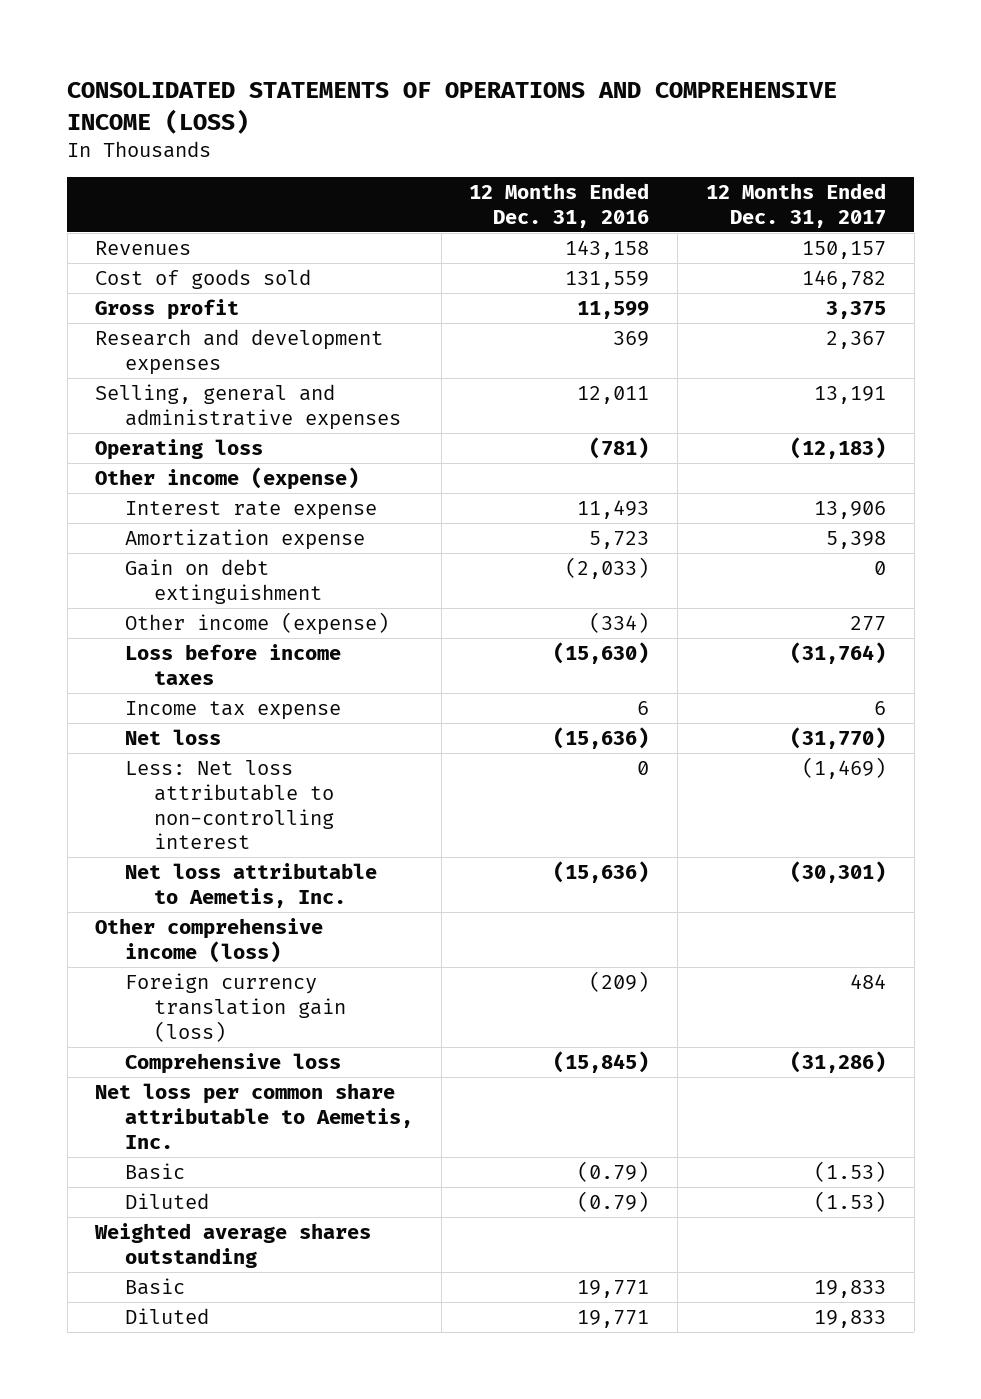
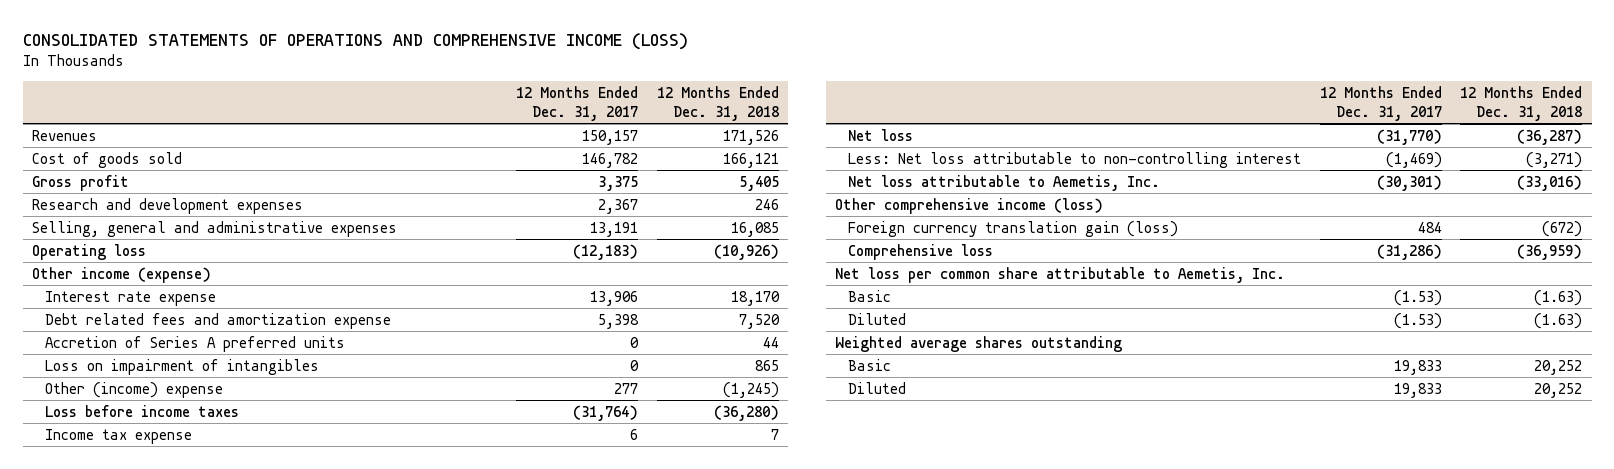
- | 12 Months Ended Dec. 31, 2016 | 12 Months Ended Dec. 31, 2017
+ | 12 Months Ended Dec. 31, 2017 | 12 Months Ended Dec. 31, 2018
- Amortization expense | 5,723 | 5,398
- Gain on debt extinguishment | (2,033) | 0
- Other income (expense) | (334) | 277
+ Debt related fees and amortization expense | 5,398 | 7,520
+ Accretion of Series A preferred units | 0 | 44
+ Loss on impairment of intangibles | 0 | 865
+ Other (income) expense | 277 | (1,245)

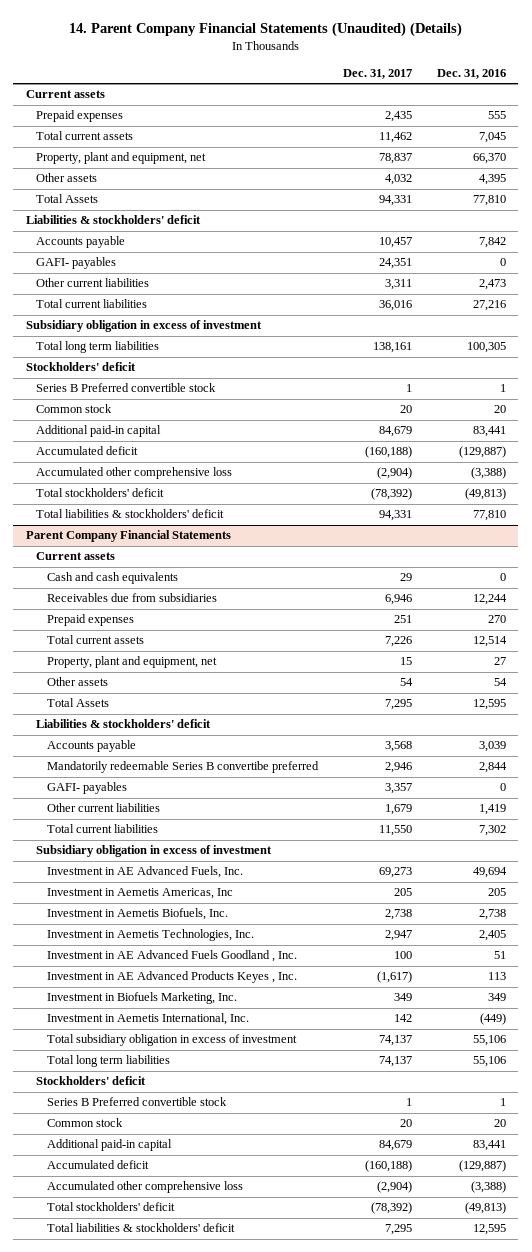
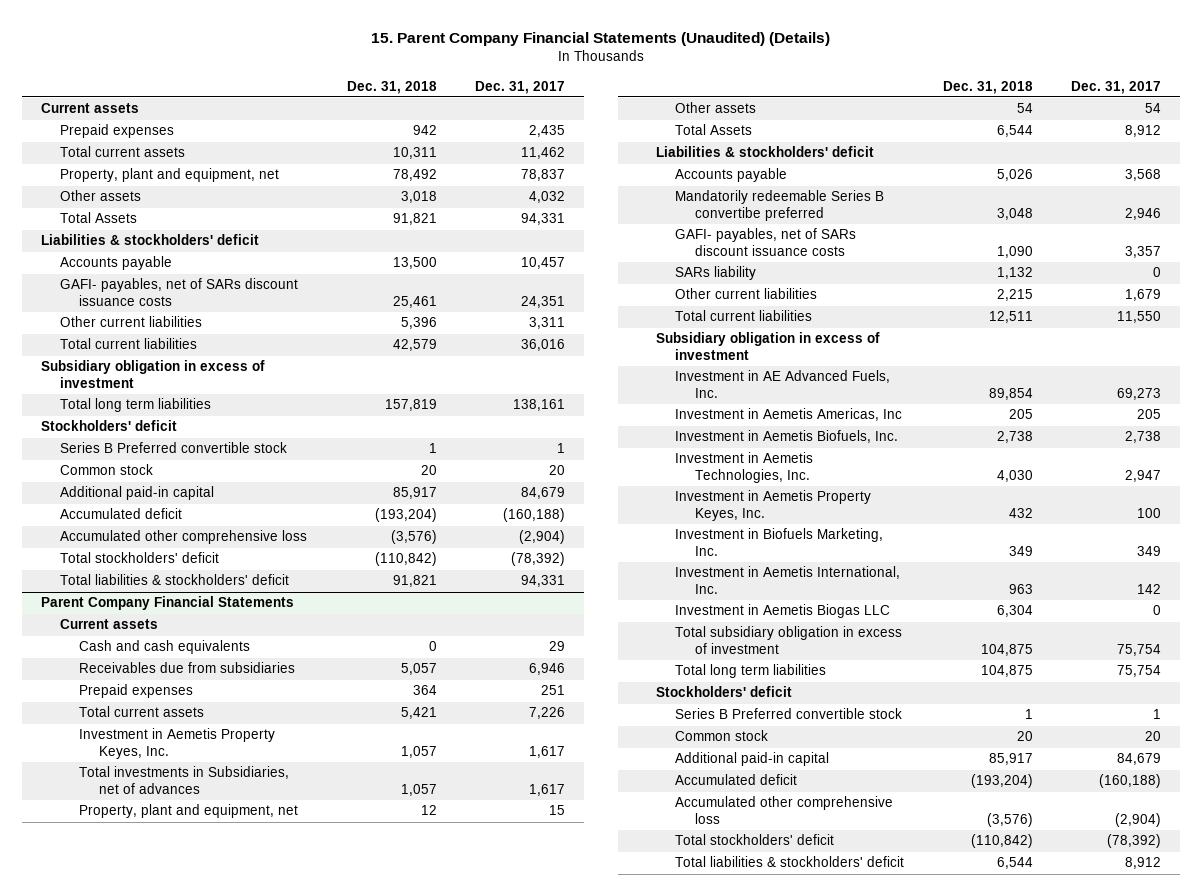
- 14. Parent Company Financial Statements (Unaudited) (Details)
+ 15. Parent Company Financial Statements (Unaudited) (Details)
- | Dec. 31, 2017 | Dec. 31, 2016
+ | Dec. 31, 2018 | Dec. 31, 2017
- GAFI- payables | 24,351 | 0
+ GAFI- payables, net of SARs discount issuance costs | 25,461 | 24,351
@ Parent Company Financial Statements
+ Investment in Aemetis Property Keyes, Inc. | 1,057 | 1,617
+ Total investments in Subsidiaries, net of advances | 1,057 | 1,617
- Total Assets | 7,295 | 12,595
+ Total Assets | 6,544 | 8,912
- GAFI- payables | 3,357 | 0
+ GAFI- payables, net of SARs discount issuance costs | 1,090 | 3,357
+ SARs liability | 1,132 | 0
- Investment in AE Advanced Fuels Goodland , Inc. | 100 | 51
- Investment in AE Advanced Products Keyes , Inc. | (1,617) | 113
+ Investment in Aemetis Property Keyes, Inc. | 432 | 100
- Total subsidiary obligation in excess of investment | 74,137 | 55,106
- Total long term liabilities | 74,137 | 55,106
+ Investment in Aemetis Biogas LLC | 6,304 | 0
+ Total subsidiary obligation in excess of investment | 104,875 | 75,754
+ Total long term liabilities | 104,875 | 75,754
- Total liabilities & stockholders' deficit | 7,295 | 12,595
+ Total liabilities & stockholders' deficit | 6,544 | 8,912

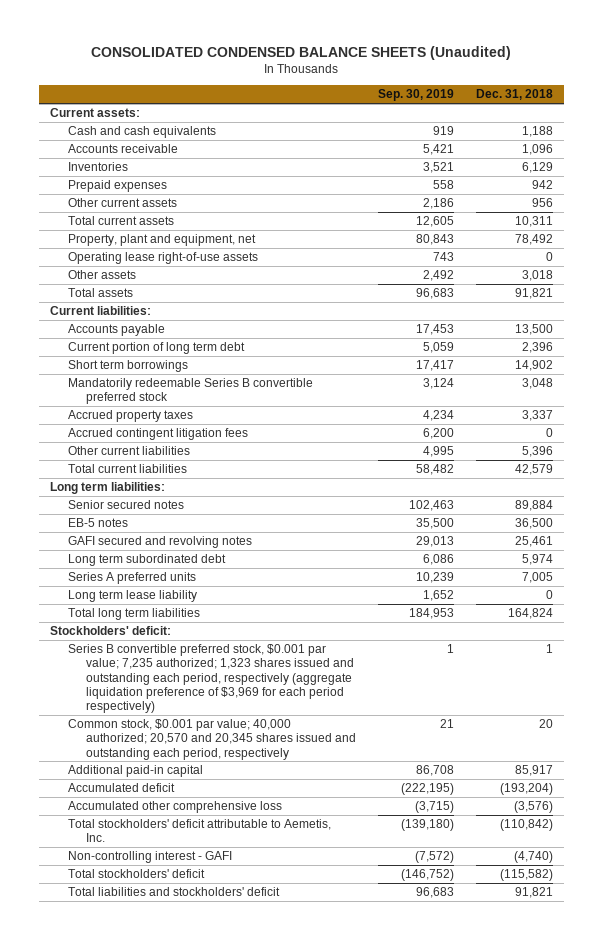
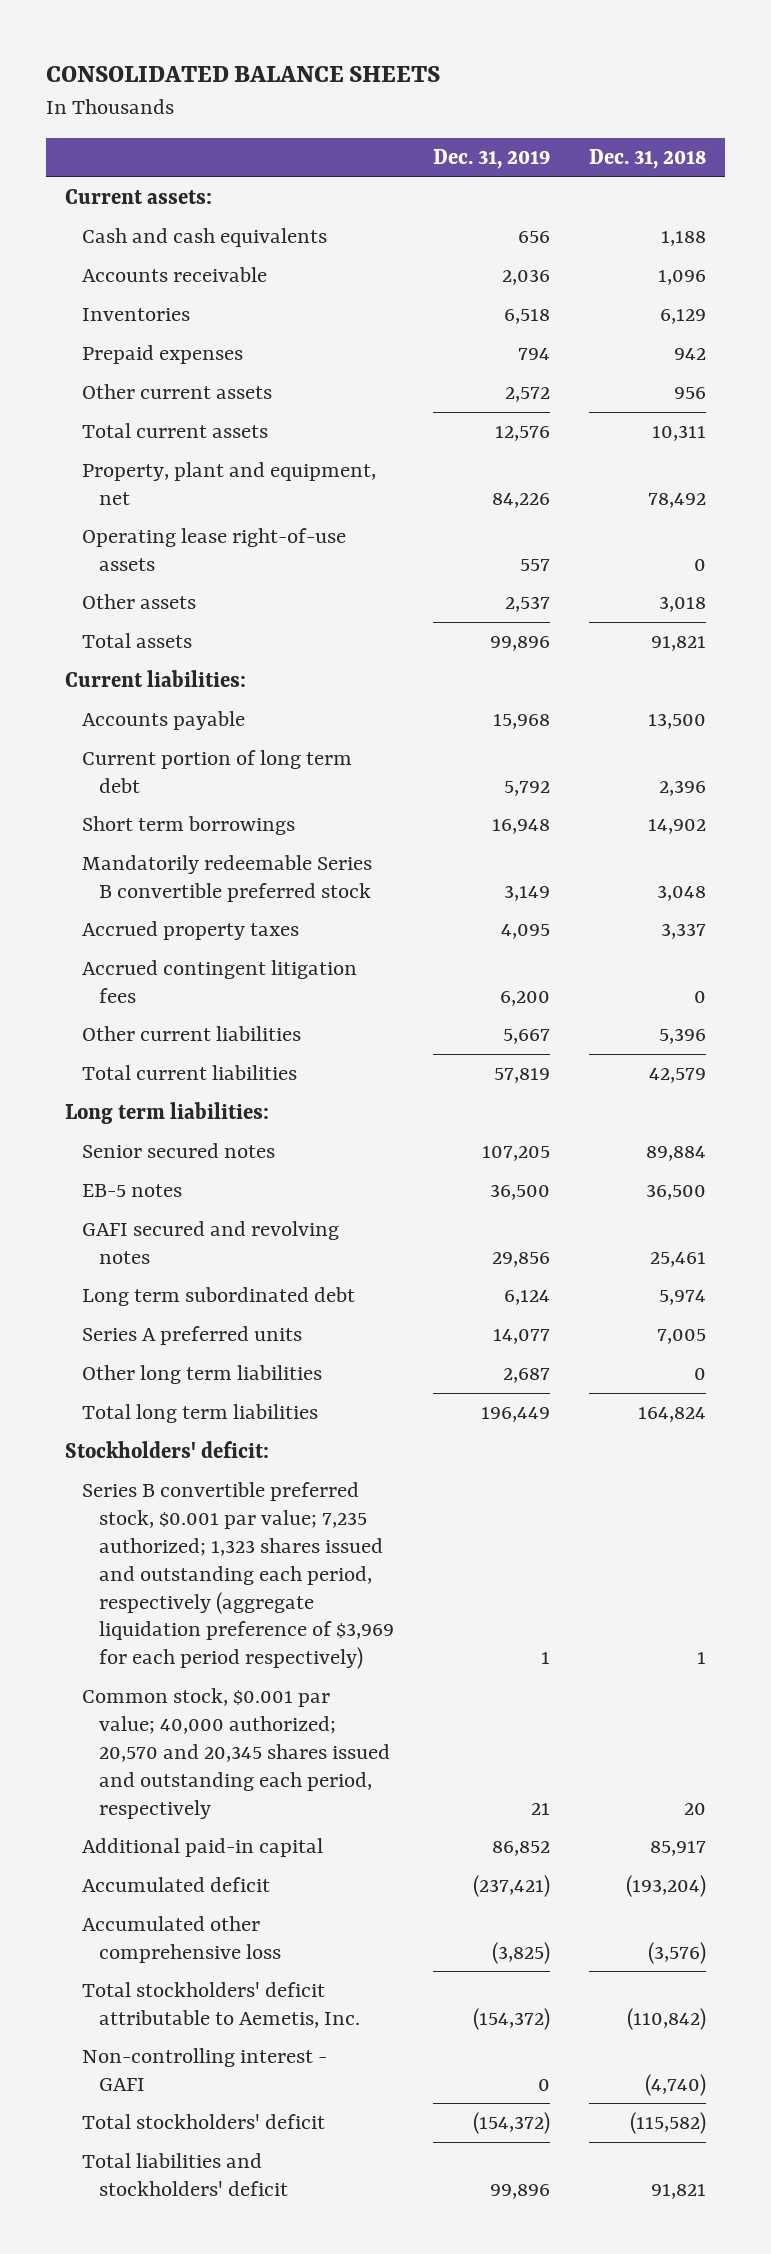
- CONSOLIDATED CONDENSED BALANCE SHEETS (Unaudited)
+ CONSOLIDATED BALANCE SHEETS
- | Sep. 30, 2019 | Dec. 31, 2018
+ | Dec. 31, 2019 | Dec. 31, 2018
- Long term lease liability | 1,652 | 0
+ Other long term liabilities | 2,687 | 0

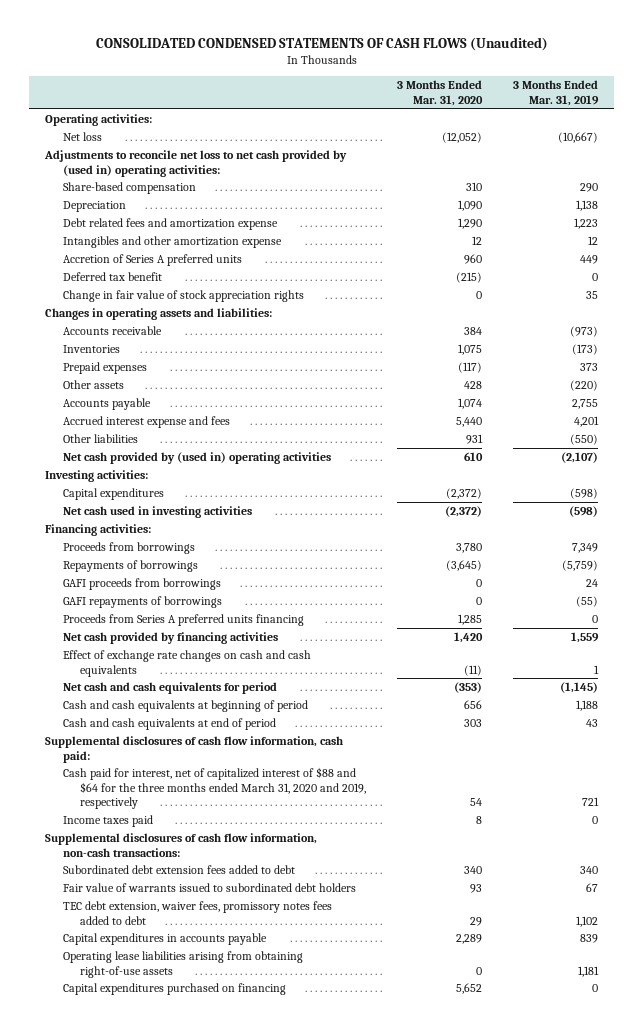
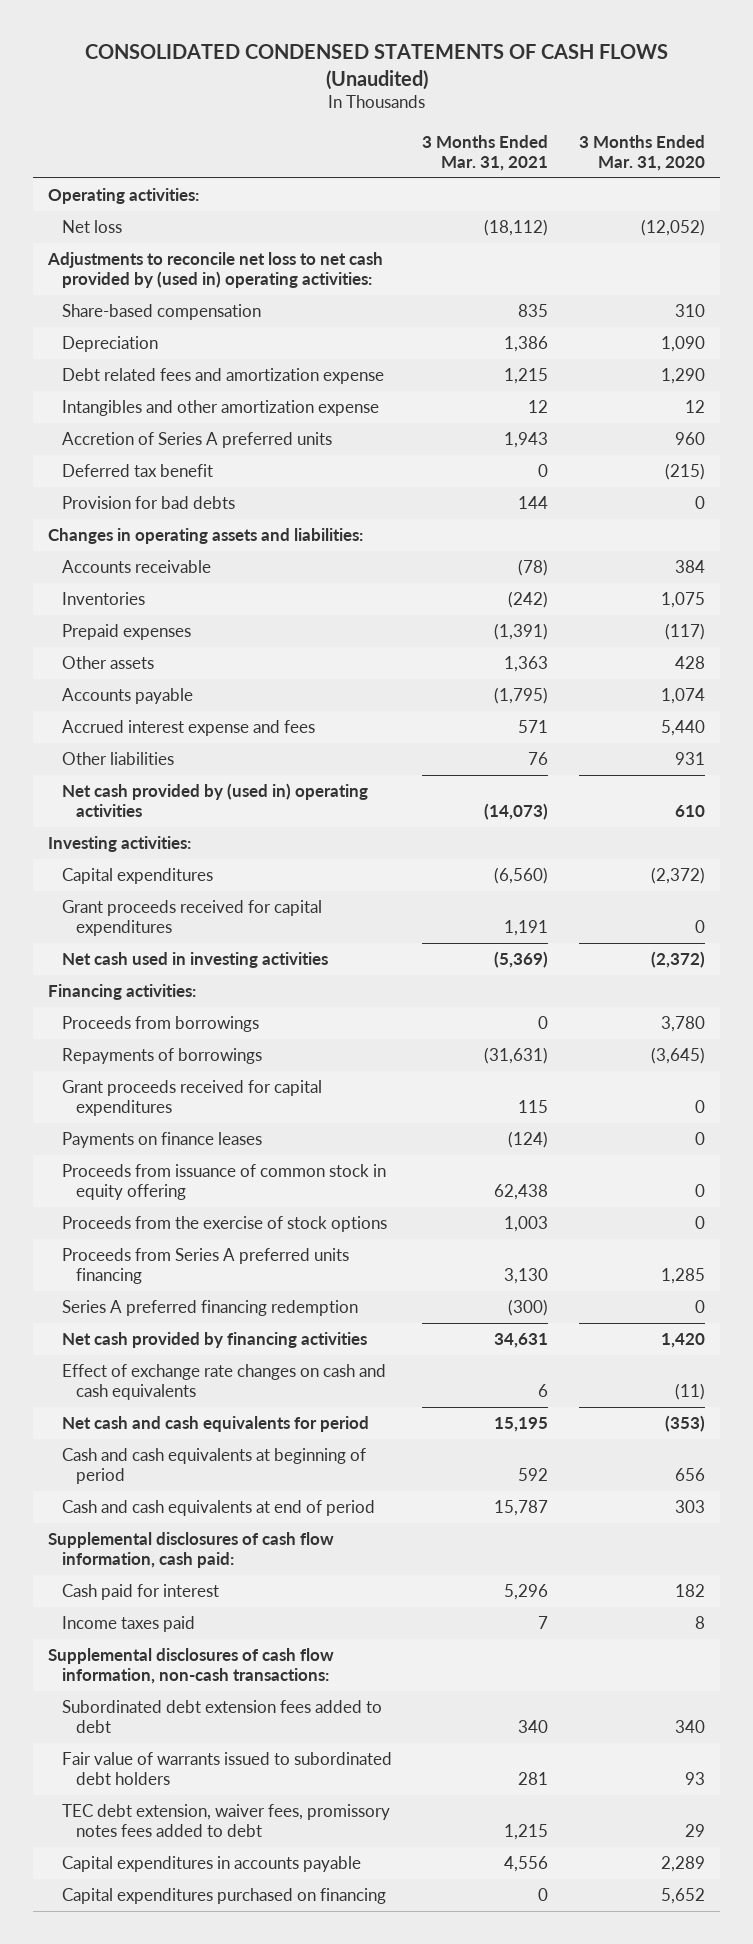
- | 3 Months Ended Mar. 31, 2020 | 3 Months Ended Mar. 31, 2019
+ | 3 Months Ended Mar. 31, 2021 | 3 Months Ended Mar. 31, 2020
- Change in fair value of stock appreciation rights | 0 | 35
+ Provision for bad debts | 144 | 0
+ Grant proceeds received for capital expenditures | 1,191 | 0
- GAFI proceeds from borrowings | 0 | 24
- GAFI repayments of borrowings | 0 | (55)
+ Grant proceeds received for capital expenditures | 115 | 0
+ Payments on finance leases | (124) | 0
+ Proceeds from issuance of common stock in equity offering | 62,438 | 0
+ Proceeds from the exercise of stock options | 1,003 | 0
+ Series A preferred financing redemption | (300) | 0
- Cash paid for interest, net of capitalized interest of $88 and $64 for the three months ended March 31, 2020 and 2019, respectively | 54 | 721
+ Cash paid for interest | 5,296 | 182
- Operating lease liabilities arising from obtaining right-of-use assets | 0 | 1,181

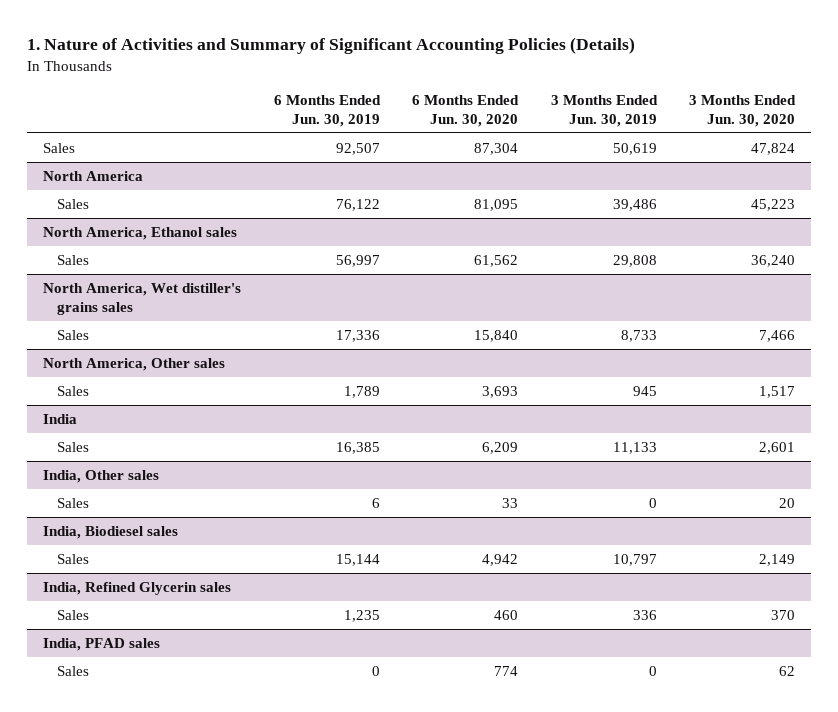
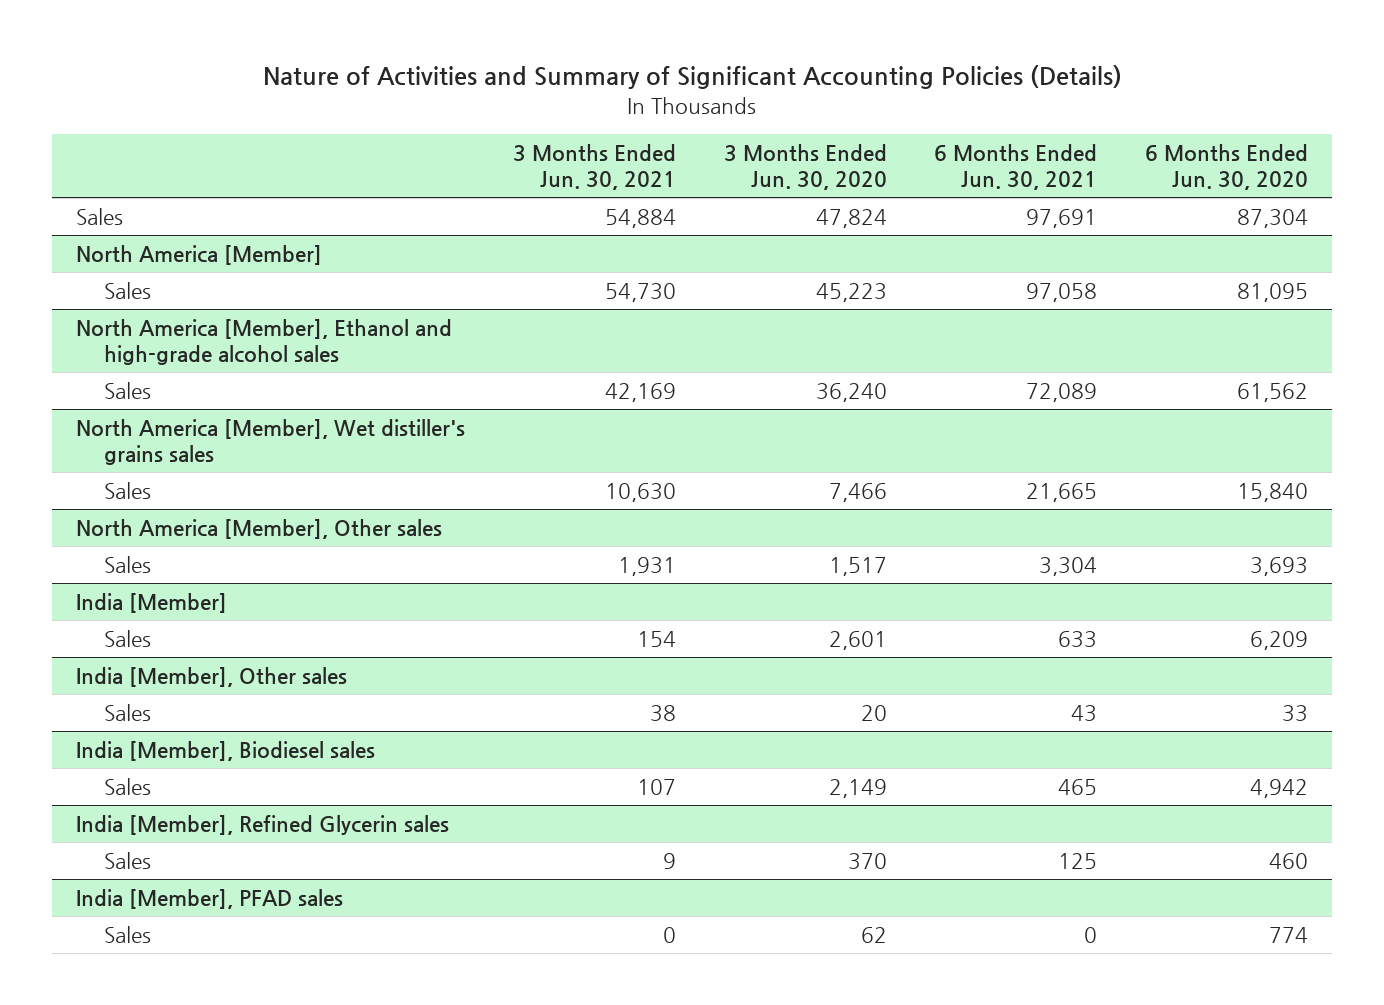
- 1. Nature of Activities and Summary of Significant Accounting Policies (Details)
+ Nature of Activities and Summary of Significant Accounting Policies (Details)
- | 6 Months Ended Jun. 30, 2019 | 6 Months Ended Jun. 30, 2020 | 3 Months Ended Jun. 30, 2019 | 3 Months Ended Jun. 30, 2020
+ | 3 Months Ended Jun. 30, 2021 | 3 Months Ended Jun. 30, 2020 | 6 Months Ended Jun. 30, 2021 | 6 Months Ended Jun. 30, 2020
- North America
+ North America [Member]
- North America, Ethanol sales
+ North America [Member], Ethanol and high-grade alcohol sales
- North America, Wet distiller's grains sales
+ North America [Member], Wet distiller's grains sales
- North America, Other sales
+ North America [Member], Other sales
- India
+ India [Member]
- India, Other sales
+ India [Member], Other sales
- India, Biodiesel sales
+ India [Member], Biodiesel sales
- India, Refined Glycerin sales
+ India [Member], Refined Glycerin sales
- India, PFAD sales
+ India [Member], PFAD sales

